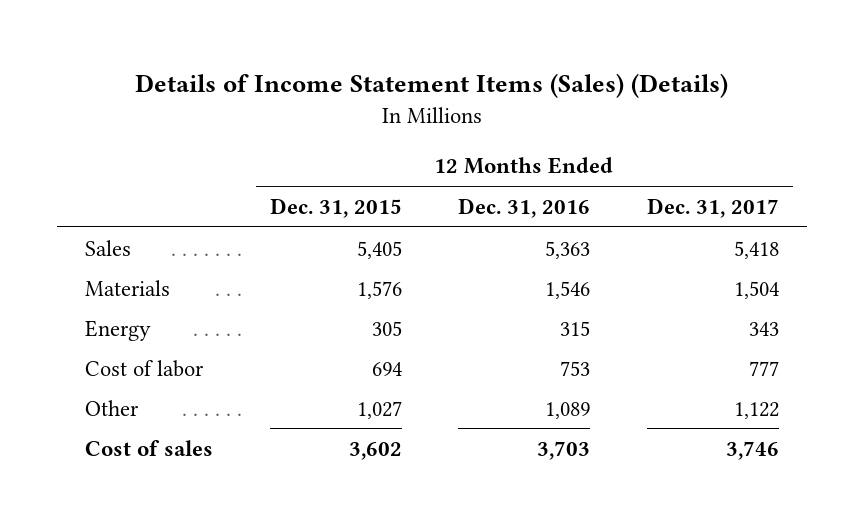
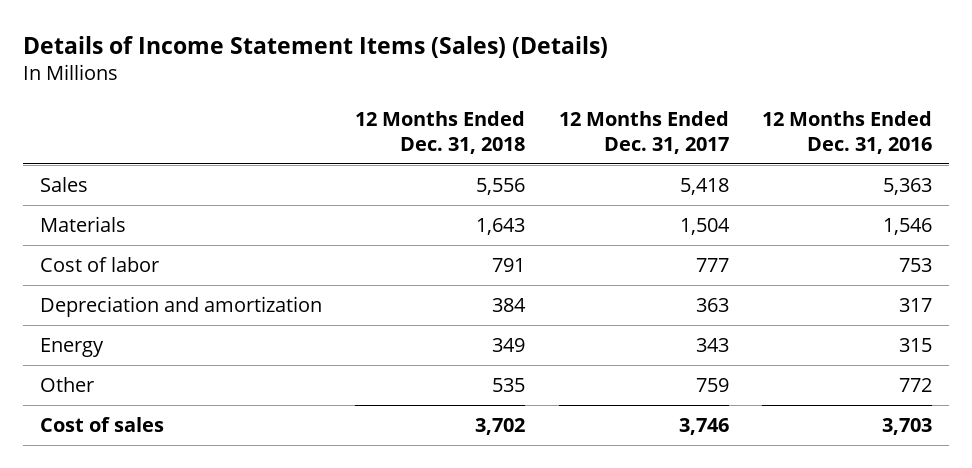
- | 12 Months Ended Dec. 31, 2015 | 12 Months Ended Dec. 31, 2016 | 12 Months Ended Dec. 31, 2017
+ | 12 Months Ended Dec. 31, 2018 | 12 Months Ended Dec. 31, 2017 | 12 Months Ended Dec. 31, 2016
- Other | 1,027 | 1,089 | 1,122
+ Depreciation and amortization | 384 | 363 | 317
moved down: Energy | 349 | 343 | 315
+ Other | 535 | 759 | 772

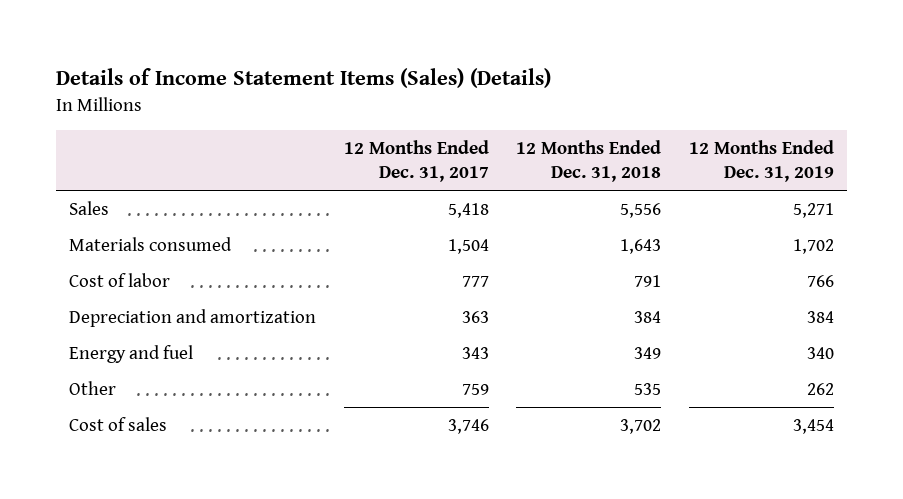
- | 12 Months Ended Dec. 31, 2018 | 12 Months Ended Dec. 31, 2017 | 12 Months Ended Dec. 31, 2016
+ | 12 Months Ended Dec. 31, 2017 | 12 Months Ended Dec. 31, 2018 | 12 Months Ended Dec. 31, 2019
- Materials | 1,643 | 1,504 | 1,546
+ Materials consumed | 1,504 | 1,643 | 1,702
- Energy | 349 | 343 | 315
+ Energy and fuel | 343 | 349 | 340

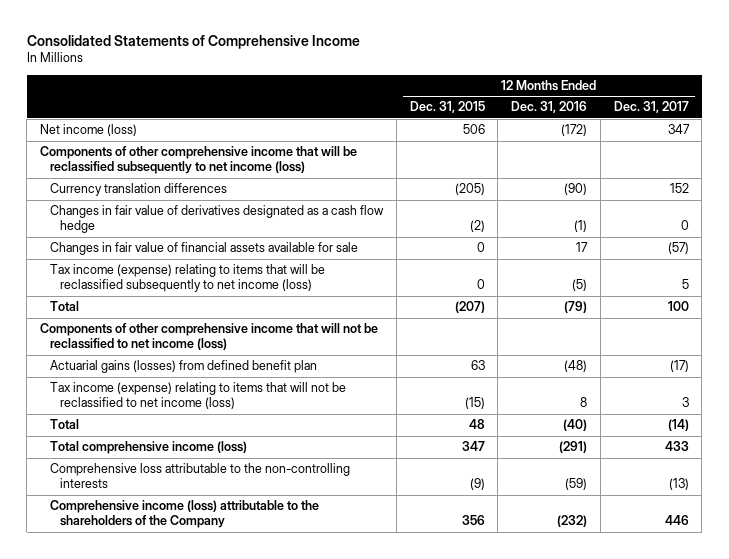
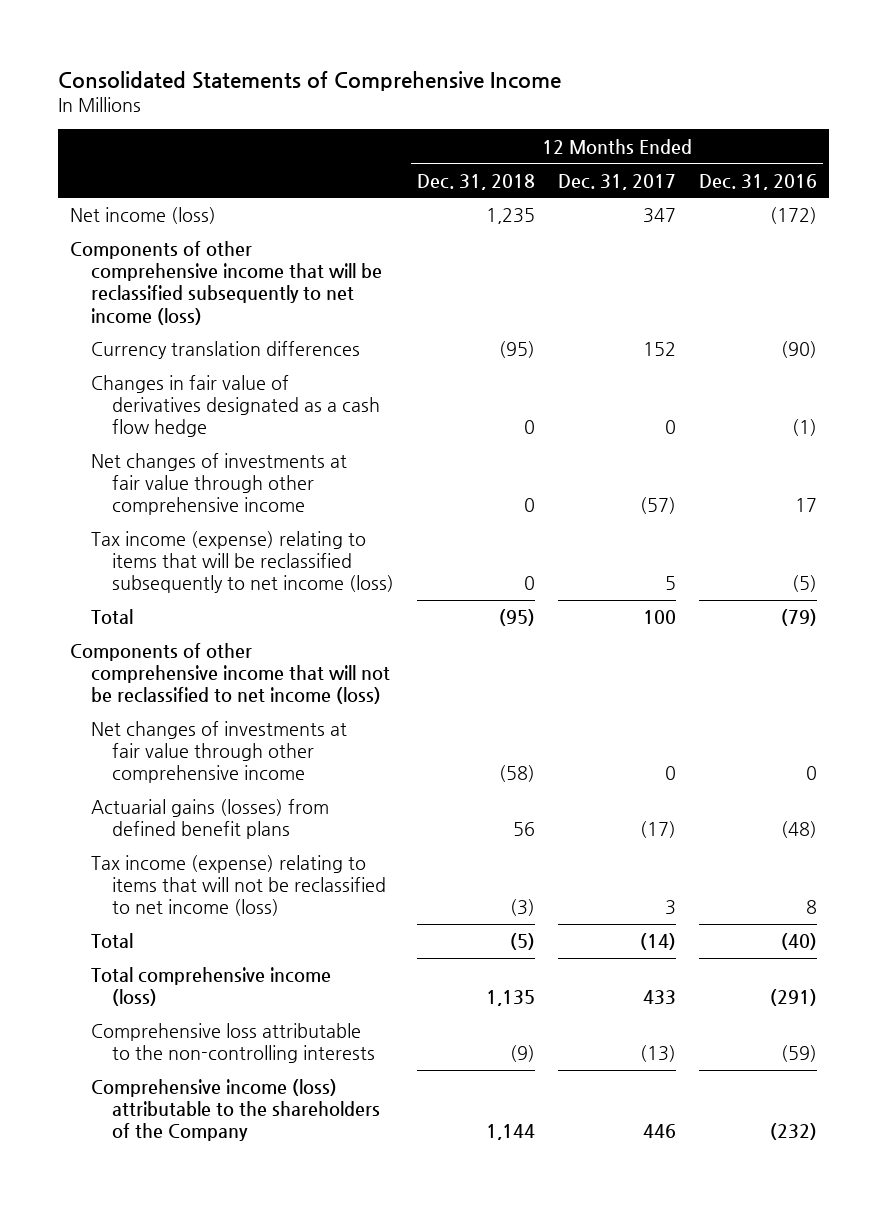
- | 12 Months Ended Dec. 31, 2015 | 12 Months Ended Dec. 31, 2016 | 12 Months Ended Dec. 31, 2017
+ | 12 Months Ended Dec. 31, 2018 | 12 Months Ended Dec. 31, 2017 | 12 Months Ended Dec. 31, 2016
- Changes in fair value of financial assets available for sale | 0 | 17 | (57)
+ Net changes of investments at fair value through other comprehensive income | 0 | (57) | 17
- Actuarial gains (losses) from defined benefit plan | 63 | (48) | (17)
+ Net changes of investments at fair value through other comprehensive income | (58) | 0 | 0
+ Actuarial gains (losses) from defined benefit plans | 56 | (17) | (48)

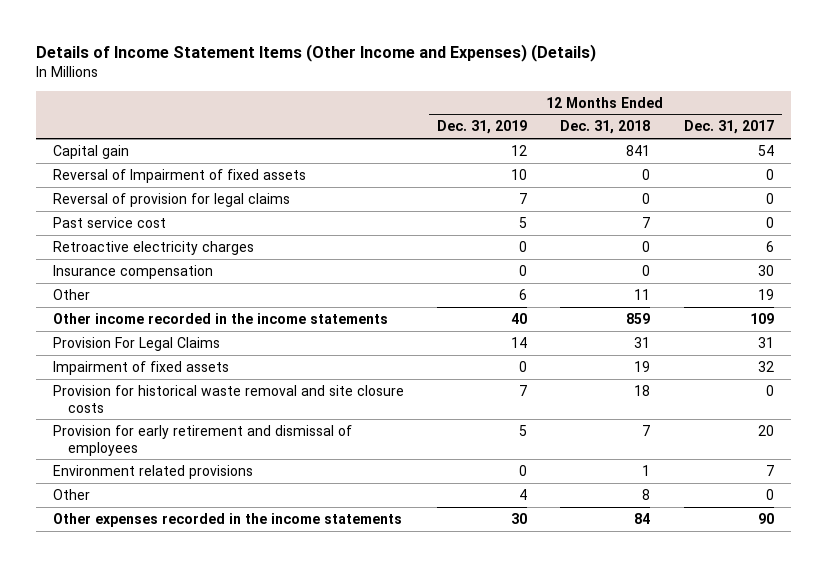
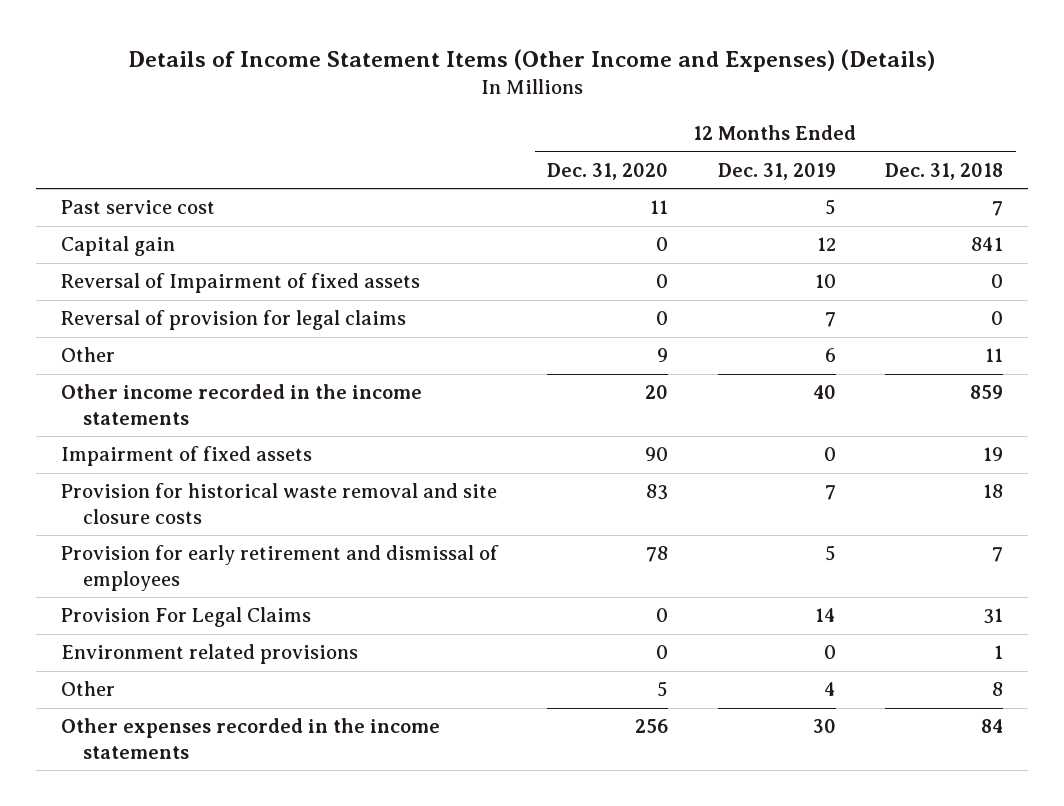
- | 12 Months Ended Dec. 31, 2019 | 12 Months Ended Dec. 31, 2018 | 12 Months Ended Dec. 31, 2017
+ | 12 Months Ended Dec. 31, 2020 | 12 Months Ended Dec. 31, 2019 | 12 Months Ended Dec. 31, 2018
moved up: Past service cost | 11 | 5 | 7
- Retroactive electricity charges | 0 | 0 | 6
- Insurance compensation | 0 | 0 | 30
moved down: Provision For Legal Claims | 0 | 14 | 31

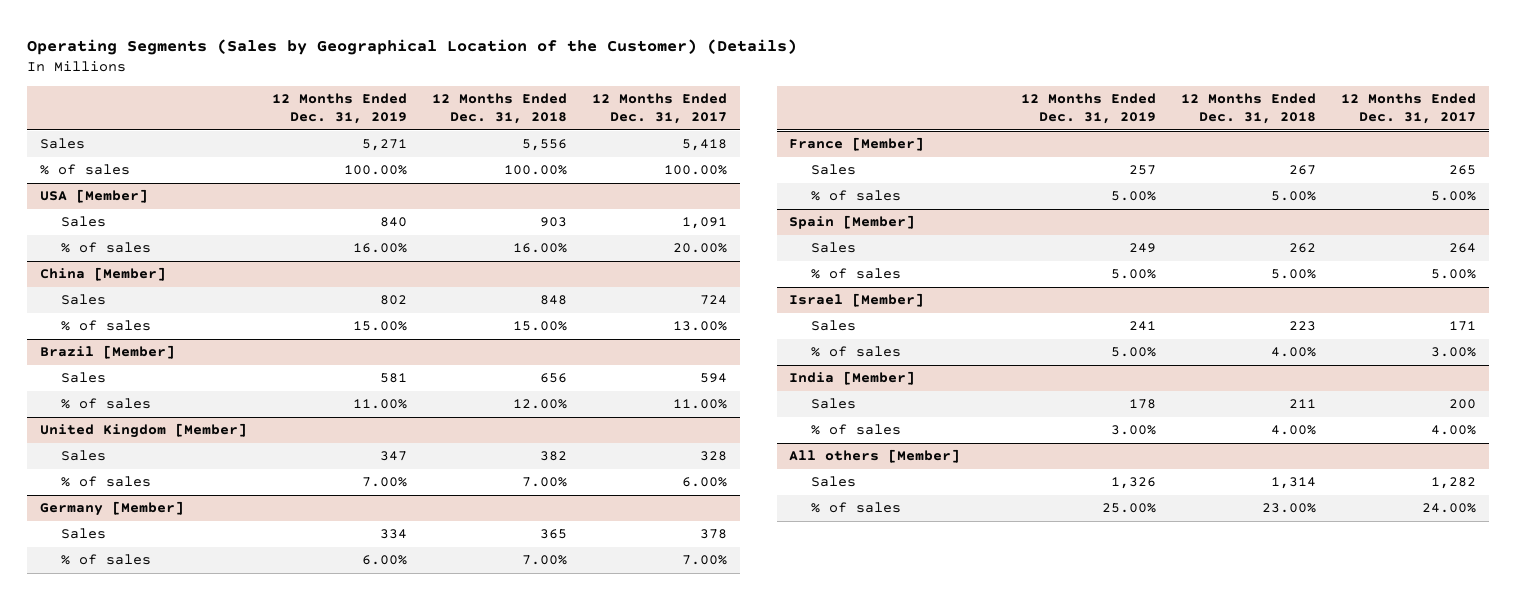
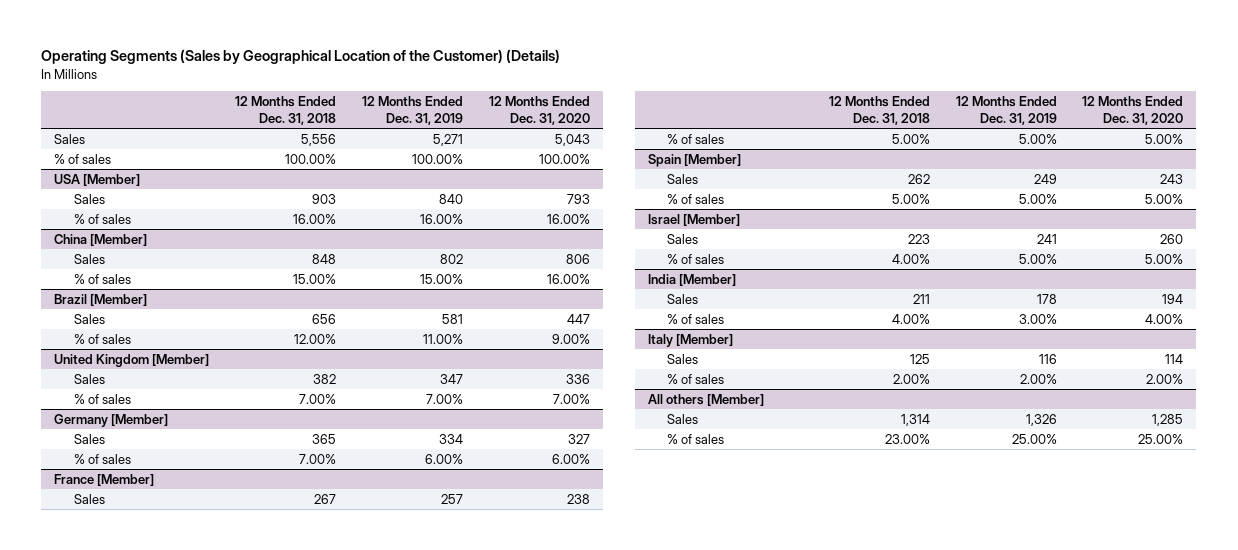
- | 12 Months Ended Dec. 31, 2019 | 12 Months Ended Dec. 31, 2018 | 12 Months Ended Dec. 31, 2017
+ | 12 Months Ended Dec. 31, 2018 | 12 Months Ended Dec. 31, 2019 | 12 Months Ended Dec. 31, 2020
+ Italy [Member]
+ Sales | 125 | 116 | 114
+ % of sales | 2.00% | 2.00% | 2.00%

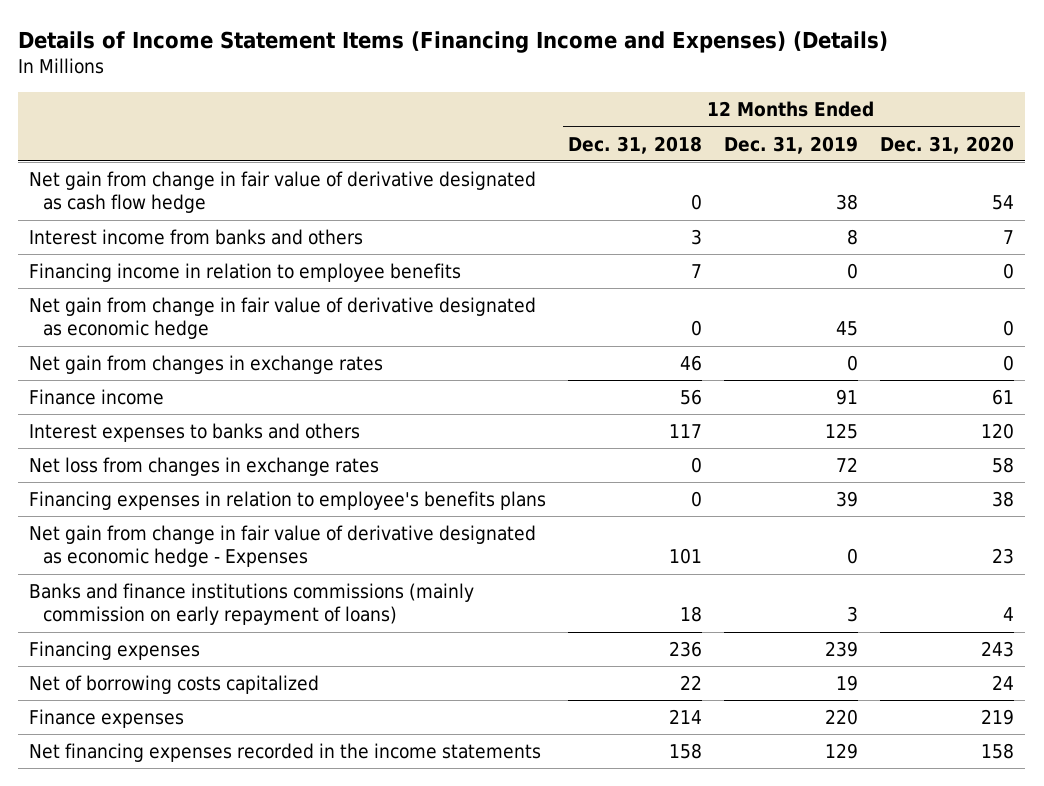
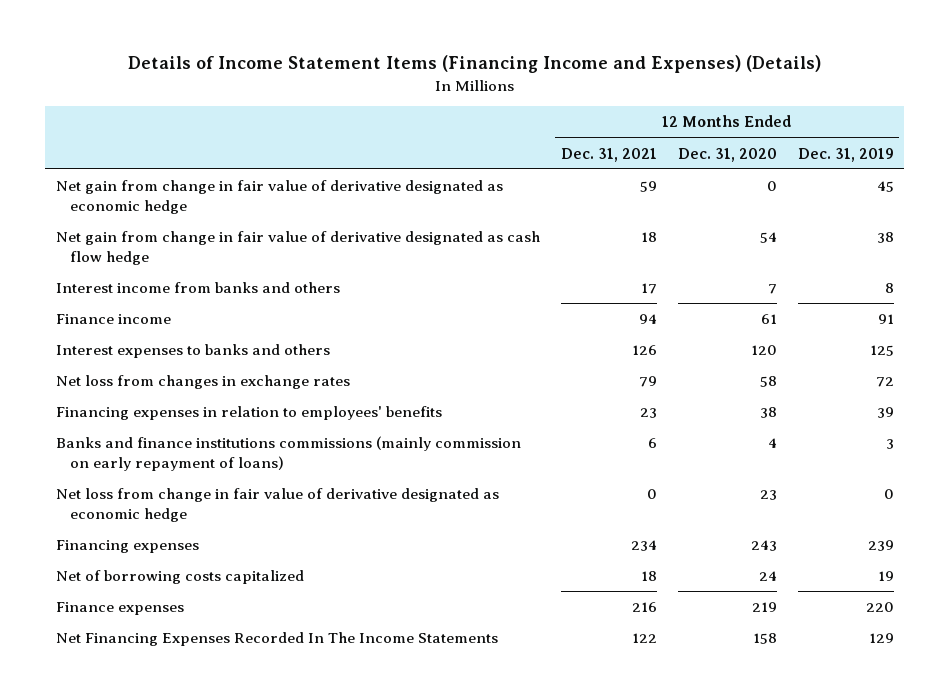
- | 12 Months Ended Dec. 31, 2018 | 12 Months Ended Dec. 31, 2019 | 12 Months Ended Dec. 31, 2020
+ | 12 Months Ended Dec. 31, 2021 | 12 Months Ended Dec. 31, 2020 | 12 Months Ended Dec. 31, 2019
moved up: Net gain from change in fair value of derivative designated as economic hedge | 59 | 0 | 45
- Financing income in relation to employee benefits | 7 | 0 | 0
- Net gain from changes in exchange rates | 46 | 0 | 0
- Financing expenses in relation to employee's benefits plans | 0 | 39 | 38
- Net gain from change in fair value of derivative designated as economic hedge - Expenses | 101 | 0 | 23
+ Financing expenses in relation to employees' benefits | 23 | 38 | 39
+ Net loss from change in fair value of derivative designated as economic hedge | 0 | 23 | 0
- Net financing expenses recorded in the income statements | 158 | 129 | 158
+ Net Financing Expenses Recorded In The Income Statements | 122 | 158 | 129

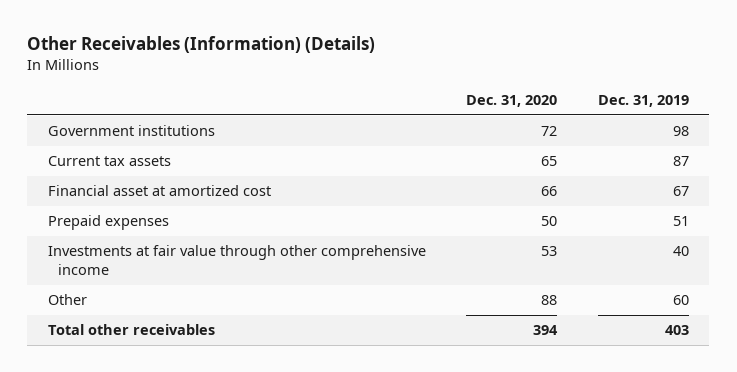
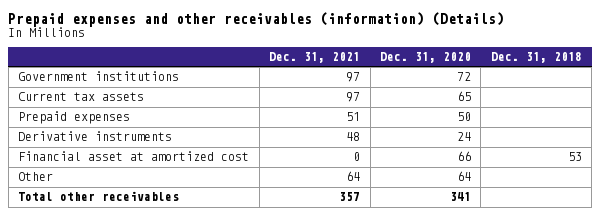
- Other Receivables (Information) (Details)
+ Prepaid expenses and other receivables (information) (Details)
- | Dec. 31, 2020 | Dec. 31, 2019
+ | Dec. 31, 2021 | Dec. 31, 2020 | Dec. 31, 2018
- Investments at fair value through other comprehensive income | 53 | 40
- Other | 88 | 60
- Total other receivables | 394 | 403
+ Derivative instruments | 48 | 24 |
moved down: Financial asset at amortized cost | 0 | 66 | 53
+ Other | 64 | 64 |
+ Total other receivables | 357 | 341 |

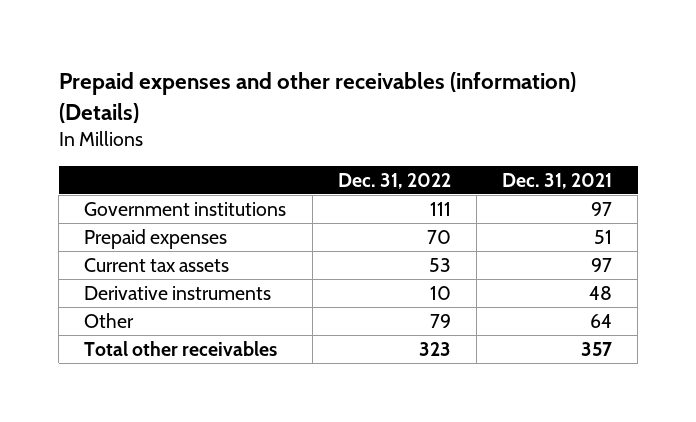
- | Dec. 31, 2021 | Dec. 31, 2020 | Dec. 31, 2018
+ | Dec. 31, 2022 | Dec. 31, 2021
moved down: Current tax assets | 53 | 97
- Financial asset at amortized cost | 0 | 66 | 53

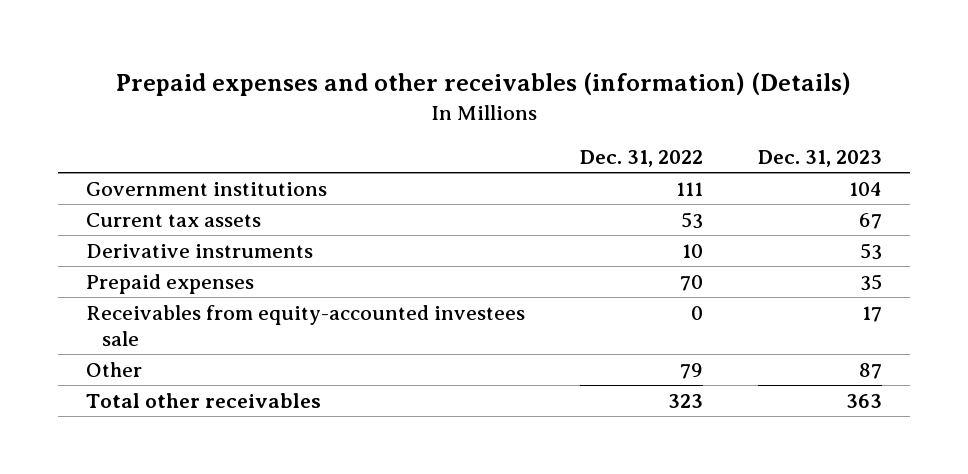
- | Dec. 31, 2022 | Dec. 31, 2021
+ | Dec. 31, 2022 | Dec. 31, 2023
moved down: Prepaid expenses | 70 | 35
+ Receivables from equity-accounted investees sale | 0 | 17

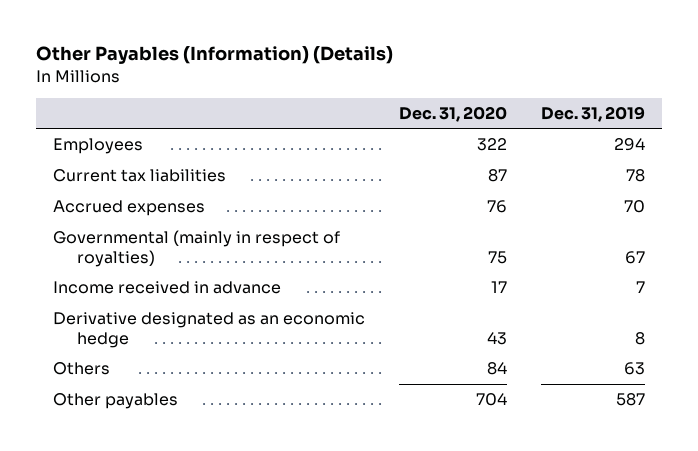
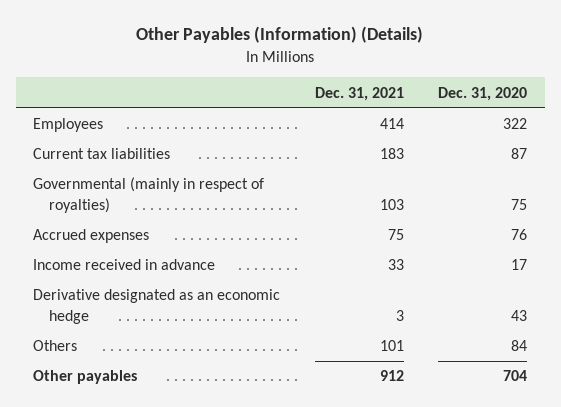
- | Dec. 31, 2020 | Dec. 31, 2019
+ | Dec. 31, 2021 | Dec. 31, 2020
moved down: Accrued expenses | 75 | 76

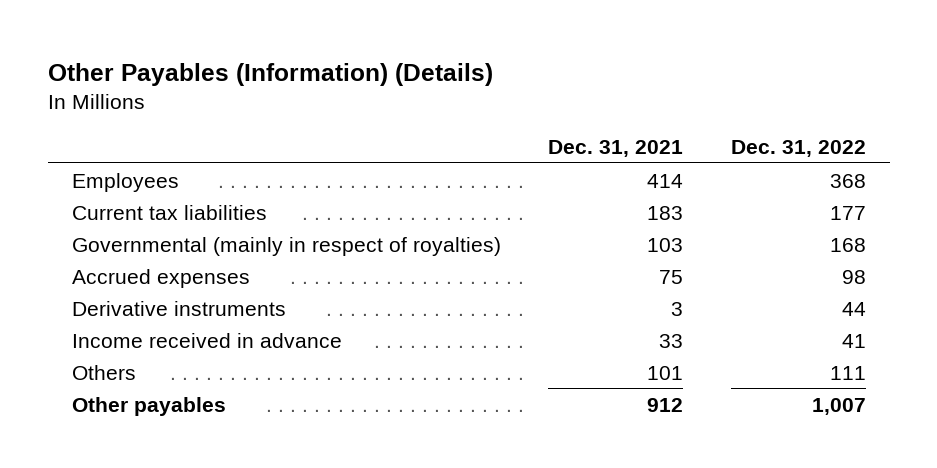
- | Dec. 31, 2021 | Dec. 31, 2020
+ | Dec. 31, 2021 | Dec. 31, 2022
+ Derivative instruments | 3 | 44
- Derivative designated as an economic hedge | 3 | 43

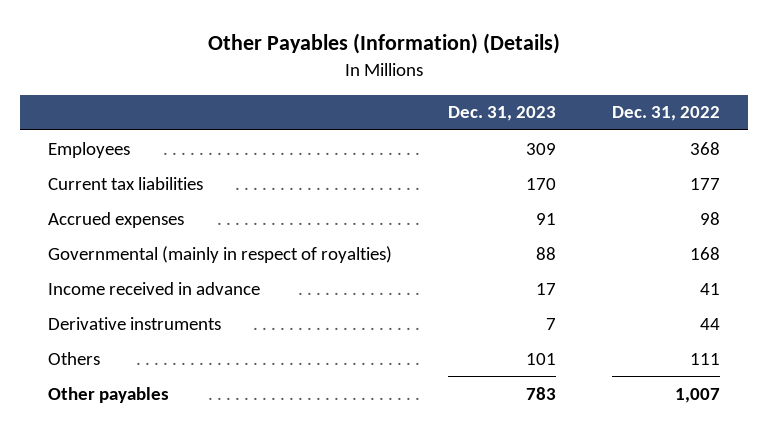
- | Dec. 31, 2021 | Dec. 31, 2022
+ | Dec. 31, 2023 | Dec. 31, 2022
moved down: Governmental (mainly in respect of royalties) | 88 | 168
moved down: Derivative instruments | 7 | 44

